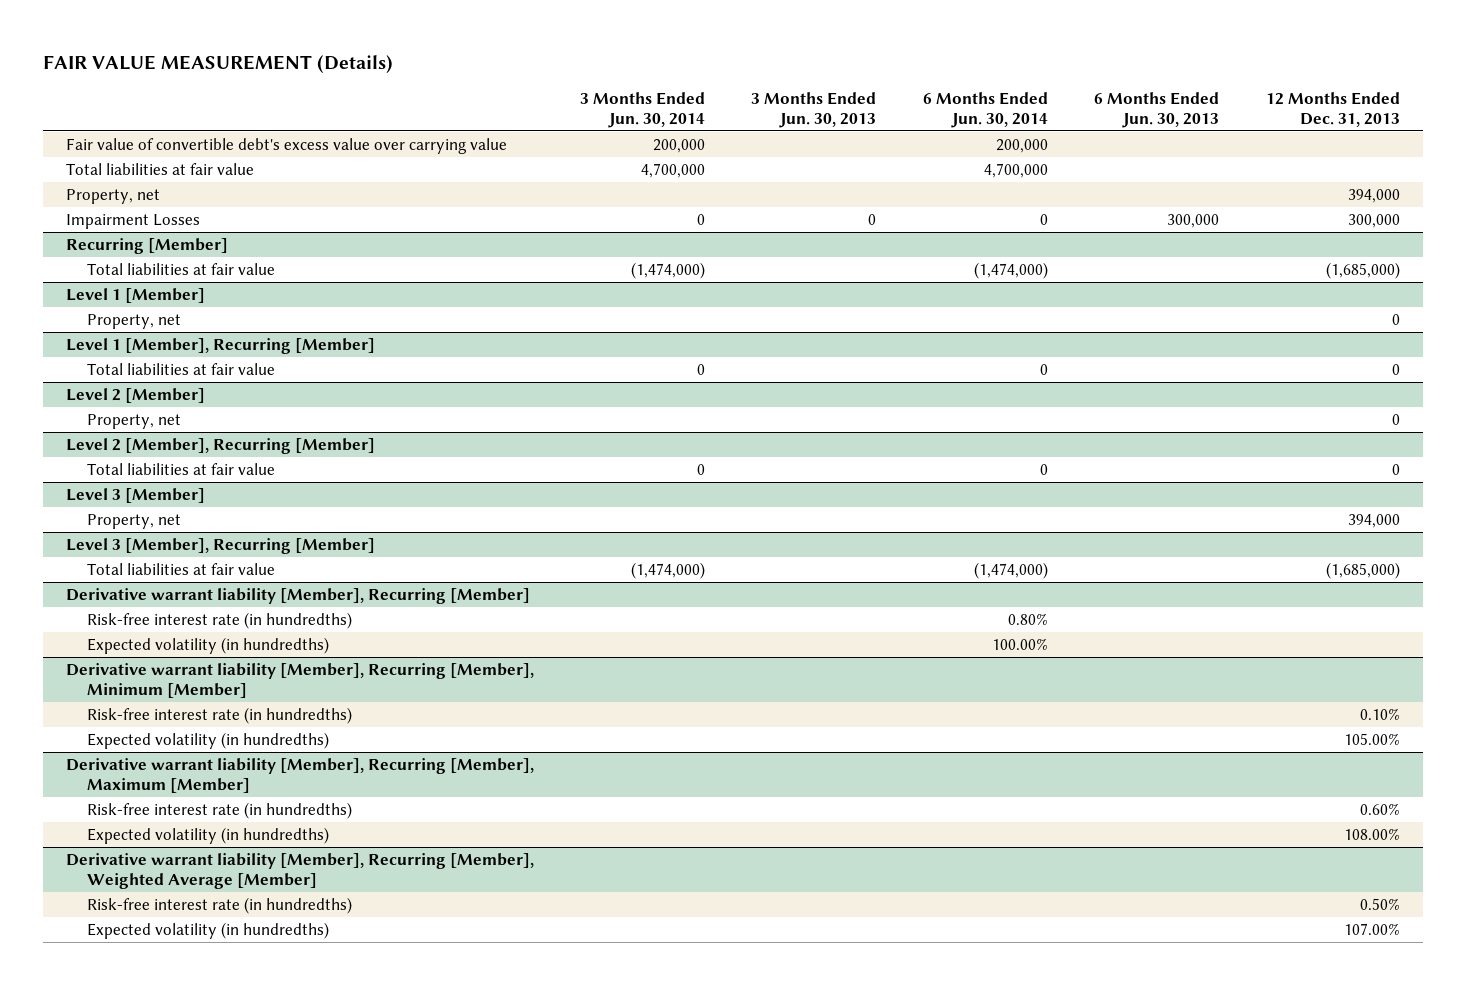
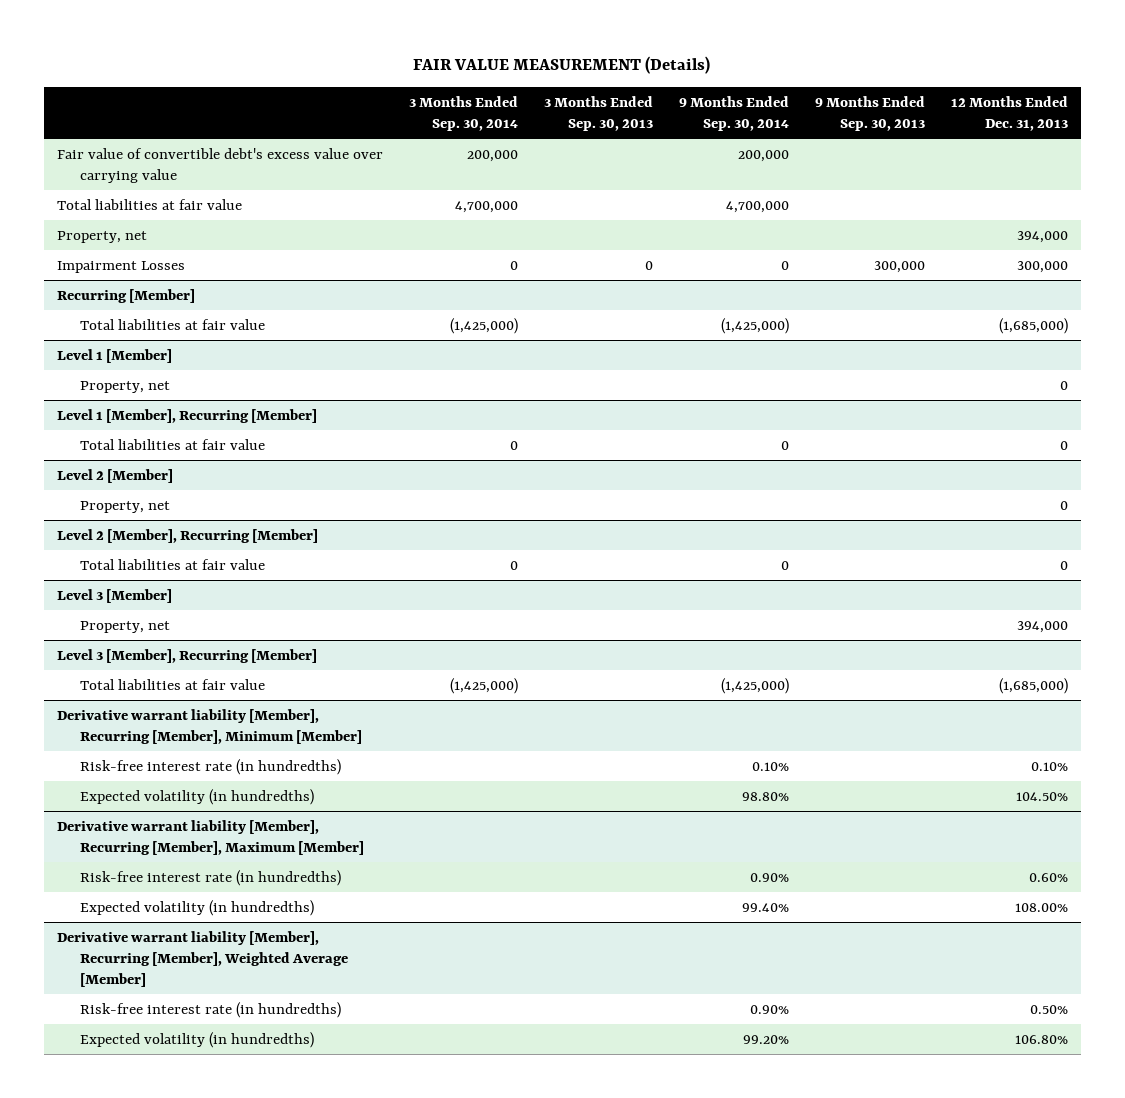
- | 3 Months Ended Jun. 30, 2014 | 3 Months Ended Jun. 30, 2013 | 6 Months Ended Jun. 30, 2014 | 6 Months Ended Jun. 30, 2013 | 12 Months Ended Dec. 31, 2013
+ | 3 Months Ended Sep. 30, 2014 | 3 Months Ended Sep. 30, 2013 | 9 Months Ended Sep. 30, 2014 | 9 Months Ended Sep. 30, 2013 | 12 Months Ended Dec. 31, 2013
- Derivative warrant liability [Member], Recurring [Member]
- Risk-free interest rate (in hundredths) | | | 0.80% | |
- Expected volatility (in hundredths) | | | 100.00% | |
@ Derivative warrant liability [Member], Recurring [Member], Minimum [Member]
- Expected volatility (in hundredths) | | | | | 105.00%
+ Expected volatility (in hundredths) | | | 98.80% | | 104.50%
@ Derivative warrant liability [Member], Recurring [Member], Weighted Average [Member]
- Expected volatility (in hundredths) | | | | | 107.00%
+ Expected volatility (in hundredths) | | | 99.20% | | 106.80%

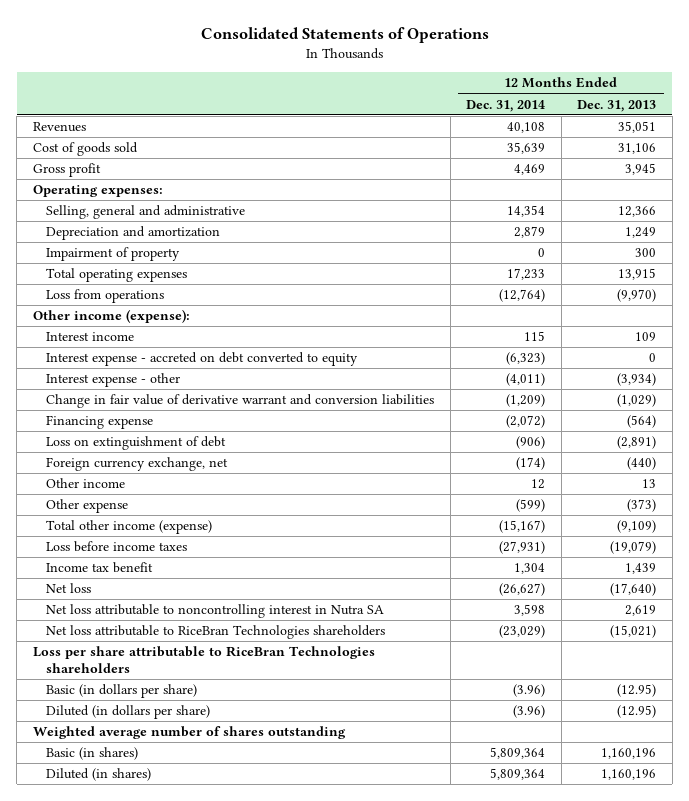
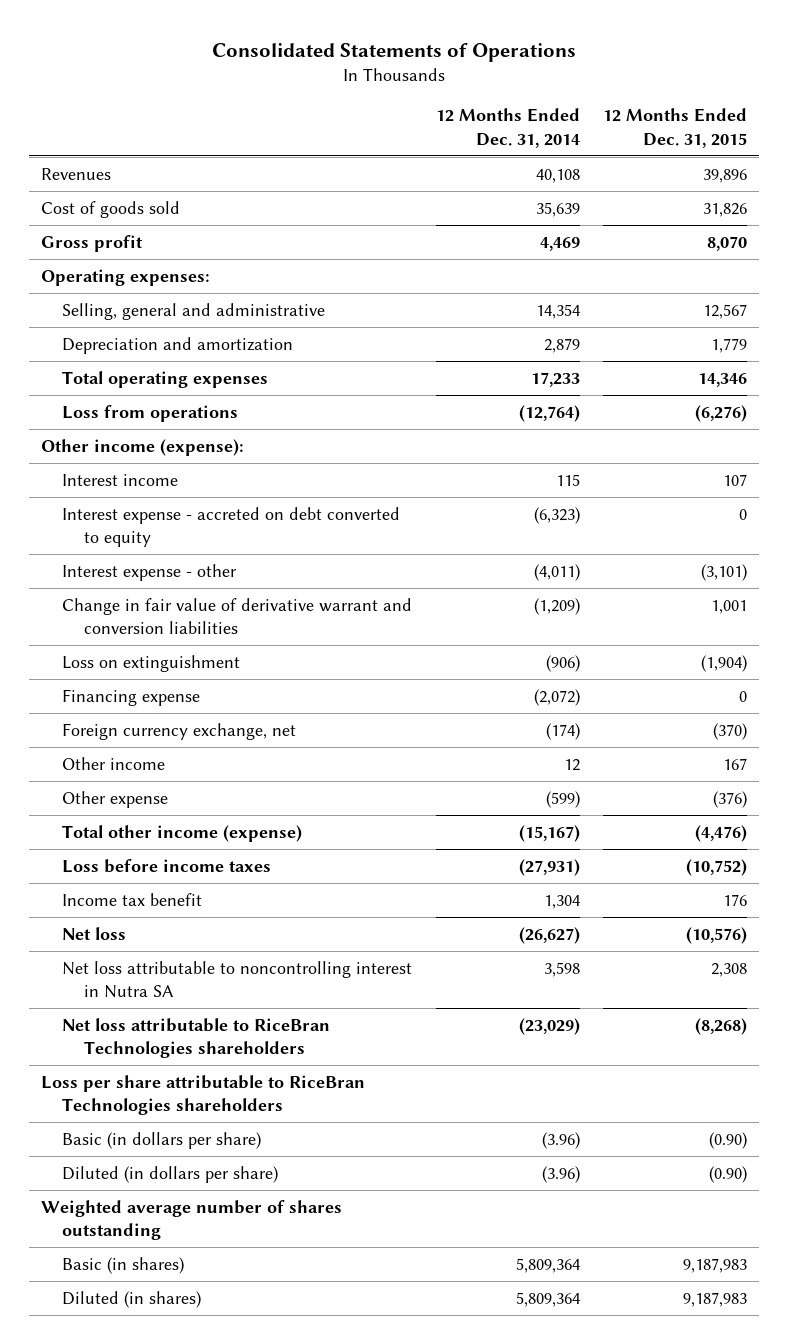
- | 12 Months Ended Dec. 31, 2014 | 12 Months Ended Dec. 31, 2013
+ | 12 Months Ended Dec. 31, 2014 | 12 Months Ended Dec. 31, 2015
- Impairment of property | 0 | 300
+ Loss on extinguishment | (906) | (1,904)
- Loss on extinguishment of debt | (906) | (2,891)

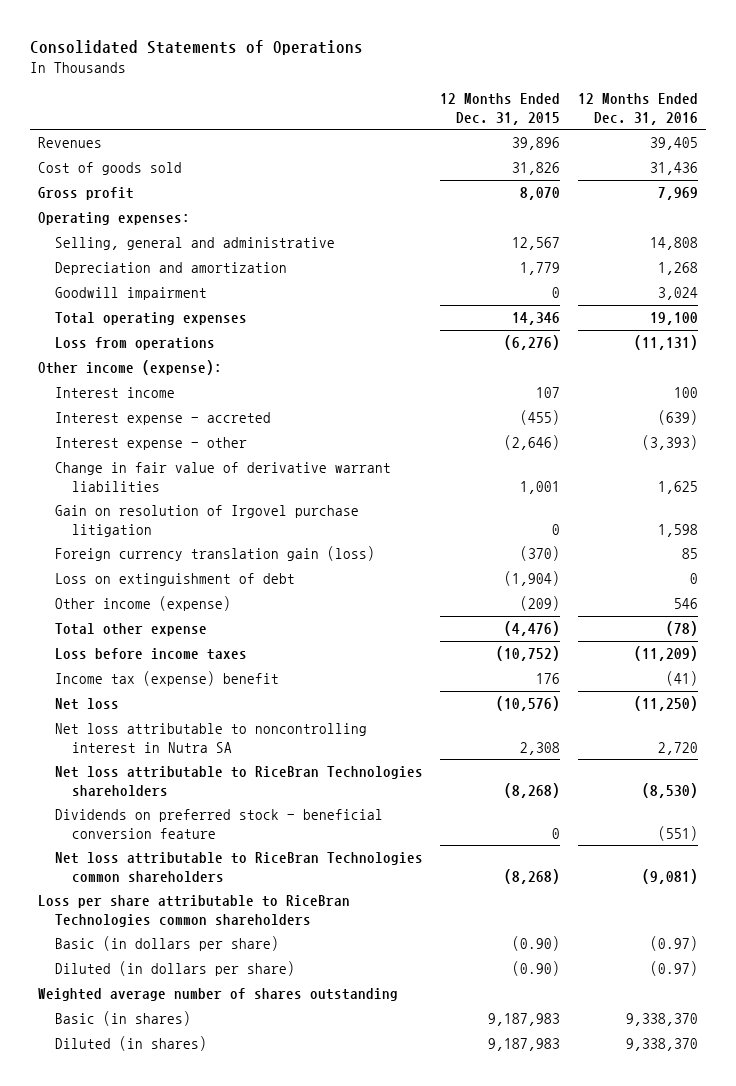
- | 12 Months Ended Dec. 31, 2014 | 12 Months Ended Dec. 31, 2015
+ | 12 Months Ended Dec. 31, 2015 | 12 Months Ended Dec. 31, 2016
+ Goodwill impairment | 0 | 3,024
- Interest expense - accreted on debt converted to equity | (6,323) | 0
- Interest expense - other | (4,011) | (3,101)
- Change in fair value of derivative warrant and conversion liabilities | (1,209) | 1,001
- Loss on extinguishment | (906) | (1,904)
- Financing expense | (2,072) | 0
- Foreign currency exchange, net | (174) | (370)
- Other income | 12 | 167
- Other expense | (599) | (376)
- Total other income (expense) | (15,167) | (4,476)
+ Interest expense - accreted | (455) | (639)
+ Interest expense - other | (2,646) | (3,393)
+ Change in fair value of derivative warrant liabilities | 1,001 | 1,625
+ Gain on resolution of Irgovel purchase litigation | 0 | 1,598
+ Foreign currency translation gain (loss) | (370) | 85
+ Loss on extinguishment of debt | (1,904) | 0
+ Other income (expense) | (209) | 546
+ Total other expense | (4,476) | (78)
- Income tax benefit | 1,304 | 176
+ Income tax (expense) benefit | 176 | (41)
- Loss per share attributable to RiceBran Technologies shareholders
+ Dividends on preferred stock - beneficial conversion feature | 0 | (551)
+ Net loss attributable to RiceBran Technologies common shareholders | (8,268) | (9,081)
+ Loss per share attributable to RiceBran Technologies common shareholders

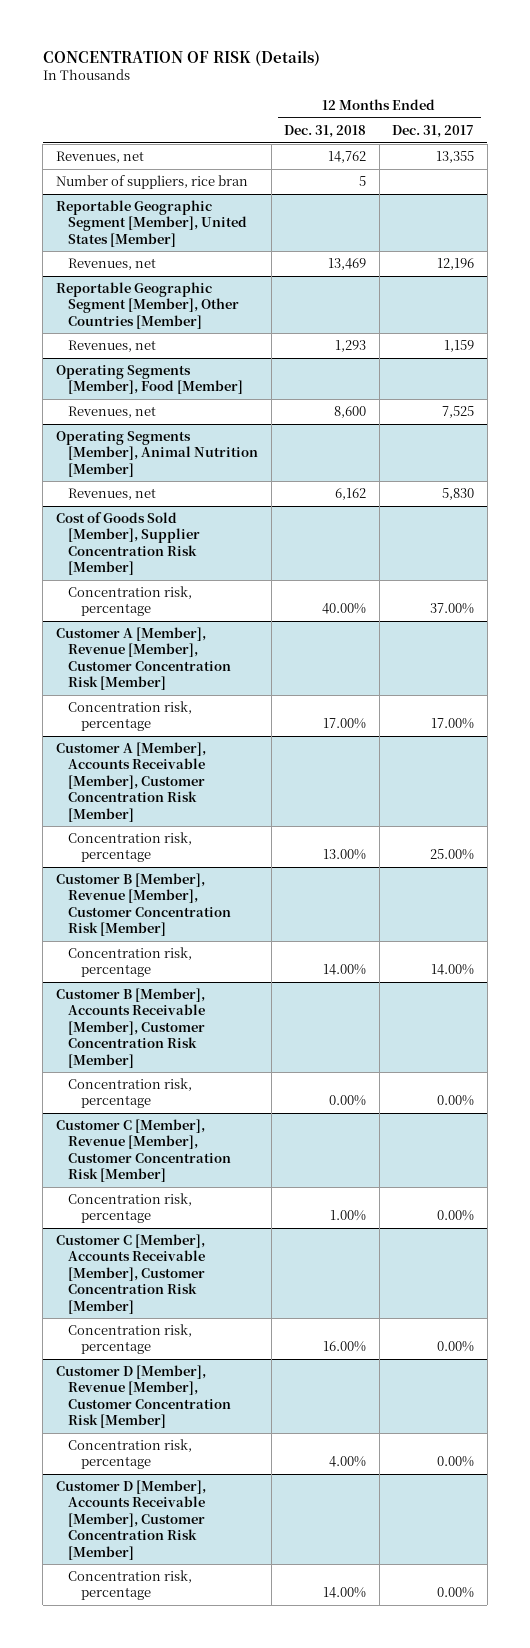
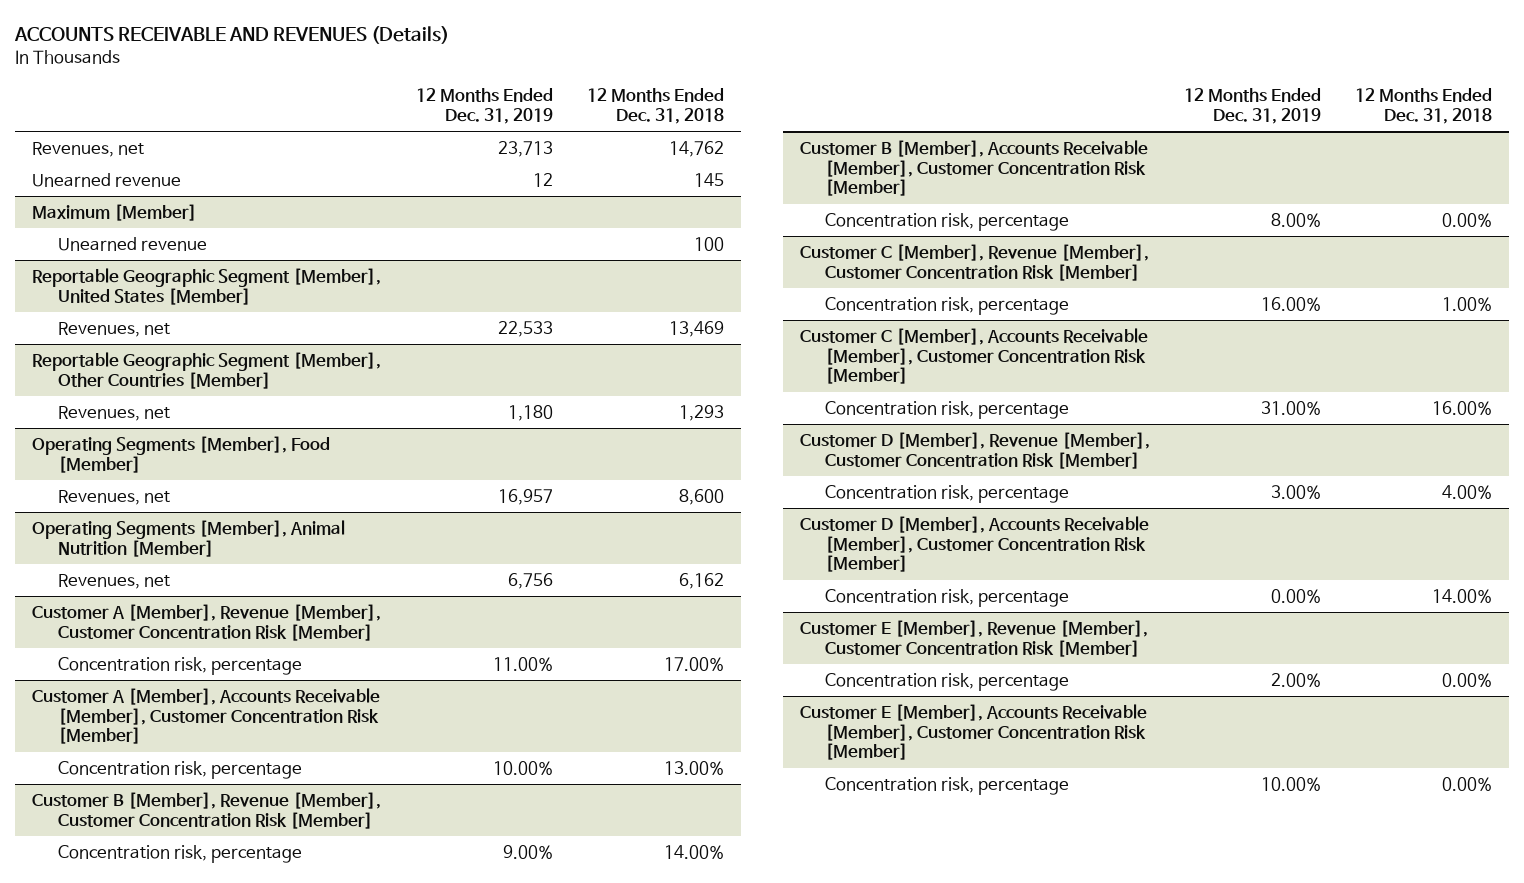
- CONCENTRATION OF RISK (Details)
+ ACCOUNTS RECEIVABLE AND REVENUES (Details)
- | 12 Months Ended Dec. 31, 2018 | 12 Months Ended Dec. 31, 2017
+ | 12 Months Ended Dec. 31, 2019 | 12 Months Ended Dec. 31, 2018
- Number of suppliers, rice bran | 5 |
+ Unearned revenue | 12 | 145
+ Maximum [Member]
+ Unearned revenue | | 100
- Cost of Goods Sold [Member], Supplier Concentration Risk [Member]
- Concentration risk, percentage | 40.00% | 37.00%
+ Customer E [Member], Revenue [Member], Customer Concentration Risk [Member]
+ Concentration risk, percentage | 2.00% | 0.00%
+ Customer E [Member], Accounts Receivable [Member], Customer Concentration Risk [Member]
+ Concentration risk, percentage | 10.00% | 0.00%

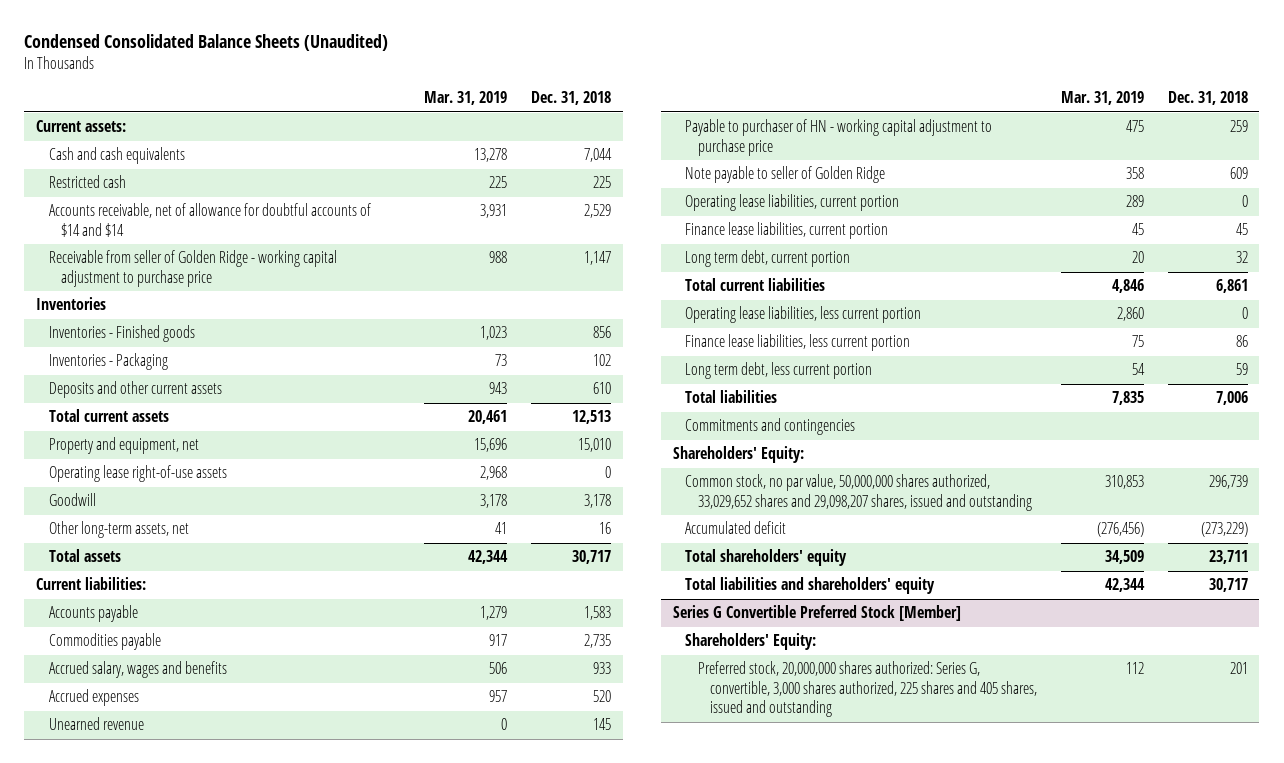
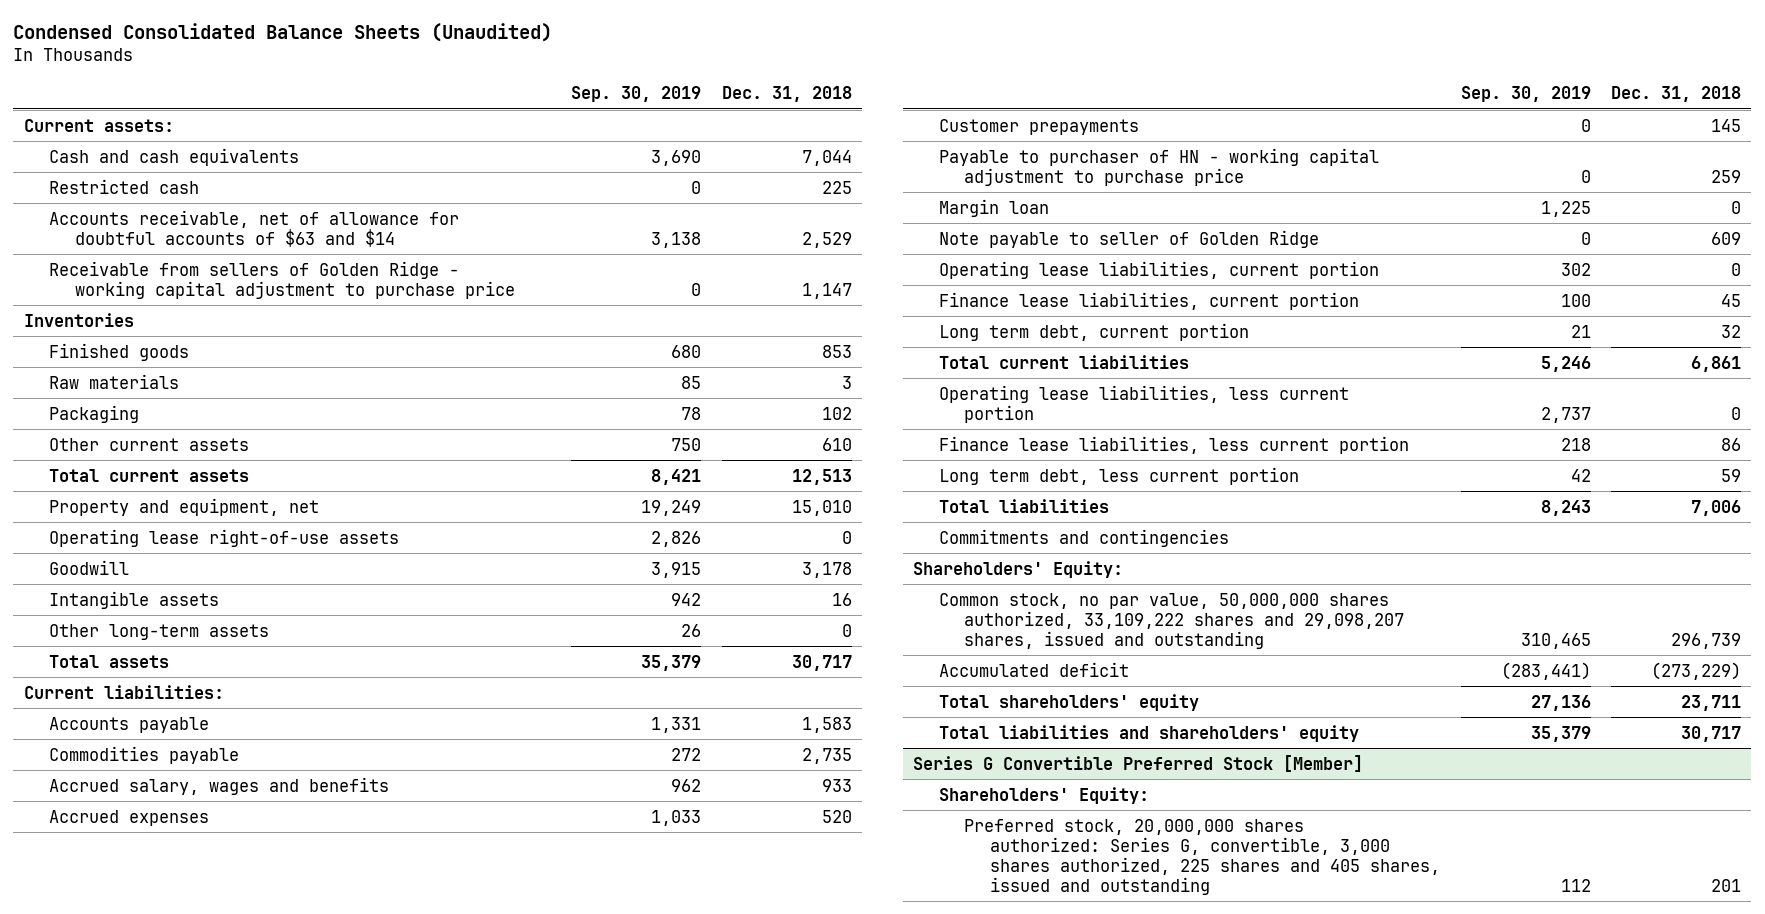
- | Mar. 31, 2019 | Dec. 31, 2018
+ | Sep. 30, 2019 | Dec. 31, 2018
- Accounts receivable, net of allowance for doubtful accounts of $14 and $14 | 3,931 | 2,529
- Receivable from seller of Golden Ridge - working capital adjustment to purchase price | 988 | 1,147
+ Accounts receivable, net of allowance for doubtful accounts of $63 and $14 | 3,138 | 2,529
+ Receivable from sellers of Golden Ridge - working capital adjustment to purchase price | 0 | 1,147
- Inventories - Finished goods | 1,023 | 856
- Inventories - Packaging | 73 | 102
- Deposits and other current assets | 943 | 610
+ Finished goods | 680 | 853
+ Raw materials | 85 | 3
+ Packaging | 78 | 102
+ Other current assets | 750 | 610
- Other long-term assets, net | 41 | 16
+ Intangible assets | 942 | 16
+ Other long-term assets | 26 | 0
- Unearned revenue | 0 | 145
+ Customer prepayments | 0 | 145
+ Margin loan | 1,225 | 0
- Common stock, no par value, 50,000,000 shares authorized, 33,029,652 shares and 29,098,207 shares, issued and outstanding | 310,853 | 296,739
+ Common stock, no par value, 50,000,000 shares authorized, 33,109,222 shares and 29,098,207 shares, issued and outstanding | 310,465 | 296,739

